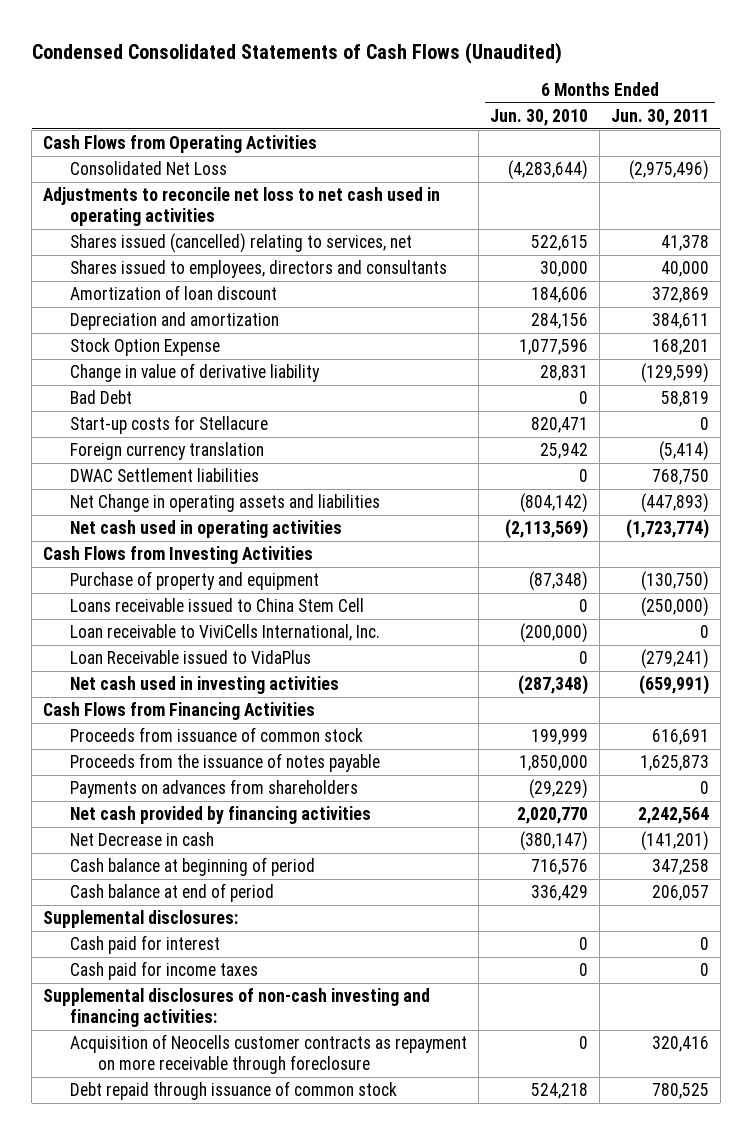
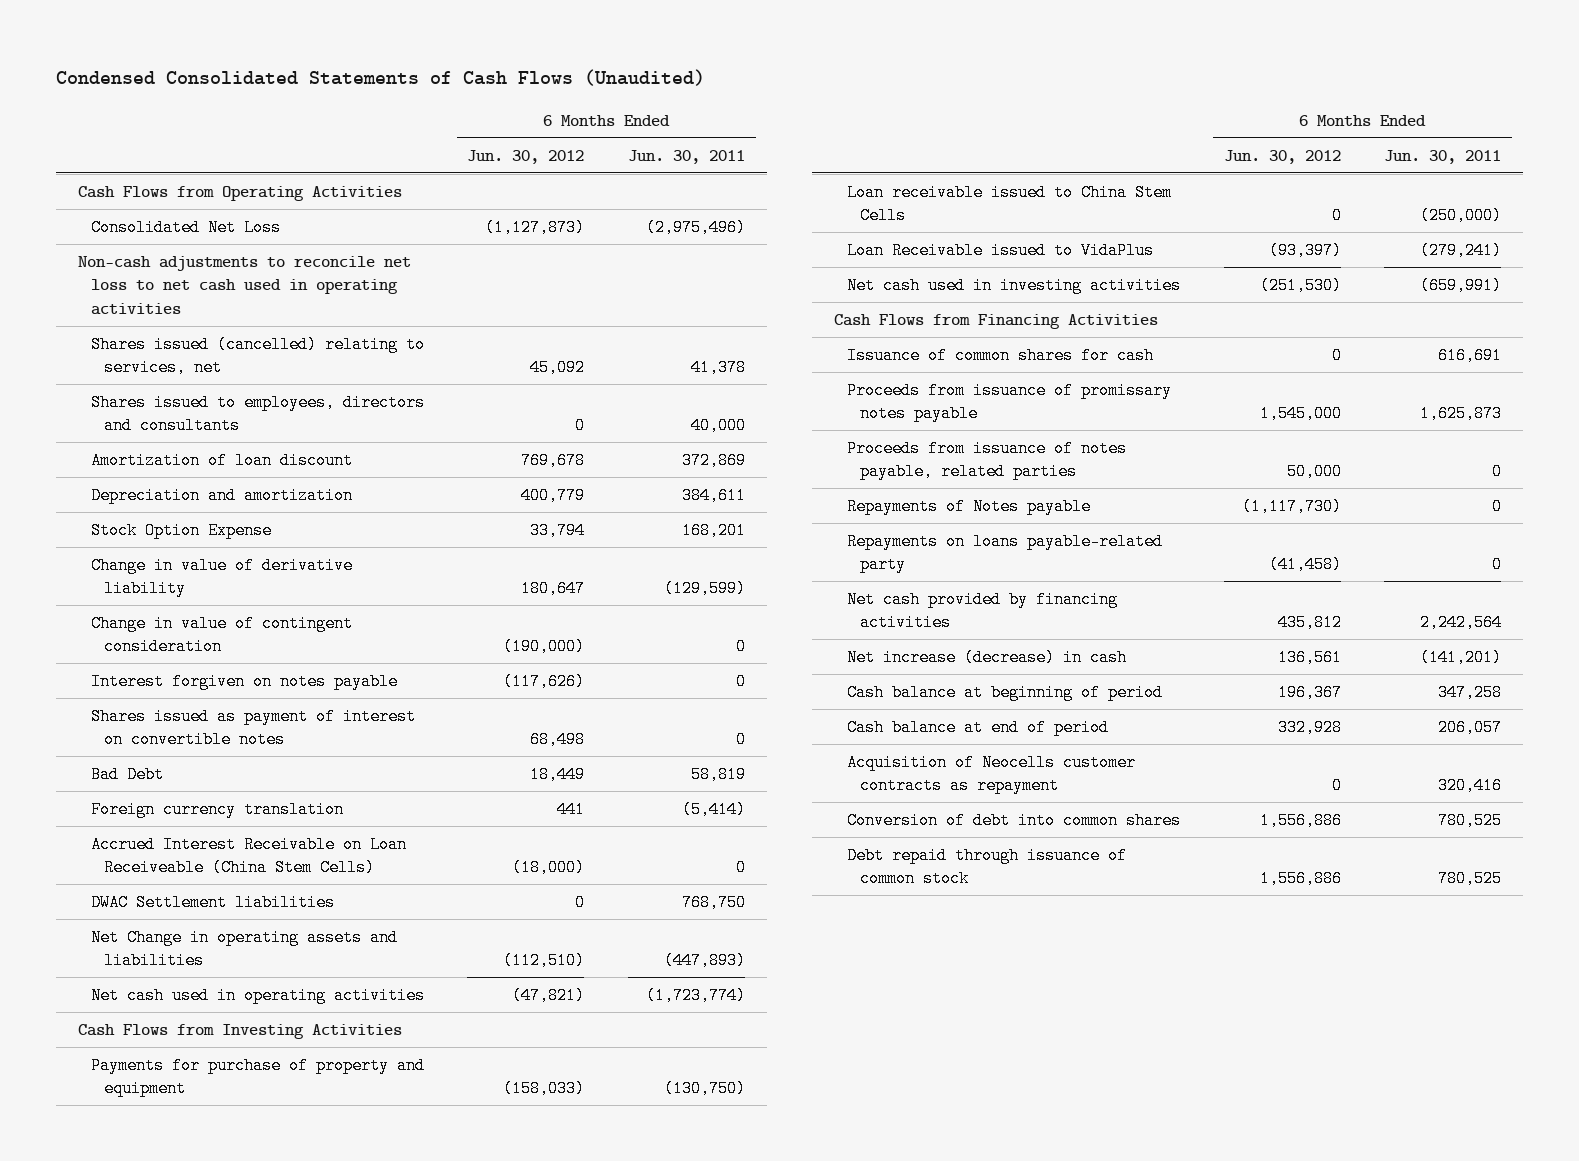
- | 6 Months Ended Jun. 30, 2010 | 6 Months Ended Jun. 30, 2011
+ | 6 Months Ended Jun. 30, 2012 | 6 Months Ended Jun. 30, 2011
- Adjustments to reconcile net loss to net cash used in operating activities
+ Non-cash adjustments to reconcile net loss to net cash used in operating activities
+ Change in value of contingent consideration | (190,000) | 0
+ Interest forgiven on notes payable | (117,626) | 0
+ Shares issued as payment of interest on convertible notes | 68,498 | 0
- Start-up costs for Stellacure | 820,471 | 0
+ Accrued Interest Receivable on Loan Receiveable (China Stem Cells) | (18,000) | 0
- Purchase of property and equipment | (87,348) | (130,750)
- Loans receivable issued to China Stem Cell | 0 | (250,000)
- Loan receivable to ViviCells International, Inc. | (200,000) | 0
+ Payments for purchase of property and equipment | (158,033) | (130,750)
+ Loan receivable issued to China Stem Cells | 0 | (250,000)
- Proceeds from issuance of common stock | 199,999 | 616,691
- Proceeds from the issuance of notes payable | 1,850,000 | 1,625,873
- Payments on advances from shareholders | (29,229) | 0
+ Issuance of common shares for cash | 0 | 616,691
+ Proceeds from issuance of promissary notes payable | 1,545,000 | 1,625,873
+ Proceeds from issuance of notes payable, related parties | 50,000 | 0
+ Repayments of Notes payable | (1,117,730) | 0
+ Repayments on loans payable-related party | (41,458) | 0
- Net Decrease in cash | (380,147) | (141,201)
+ Net increase (decrease) in cash | 136,561 | (141,201)
- Supplemental disclosures:
- Cash paid for interest | 0 | 0
- Cash paid for income taxes | 0 | 0
- Supplemental disclosures of non-cash investing and financing activities:
- Acquisition of Neocells customer contracts as repayment on more receivable through foreclosure | 0 | 320,416
+ Acquisition of Neocells customer contracts as repayment | 0 | 320,416
+ Conversion of debt into common shares | 1,556,886 | 780,525

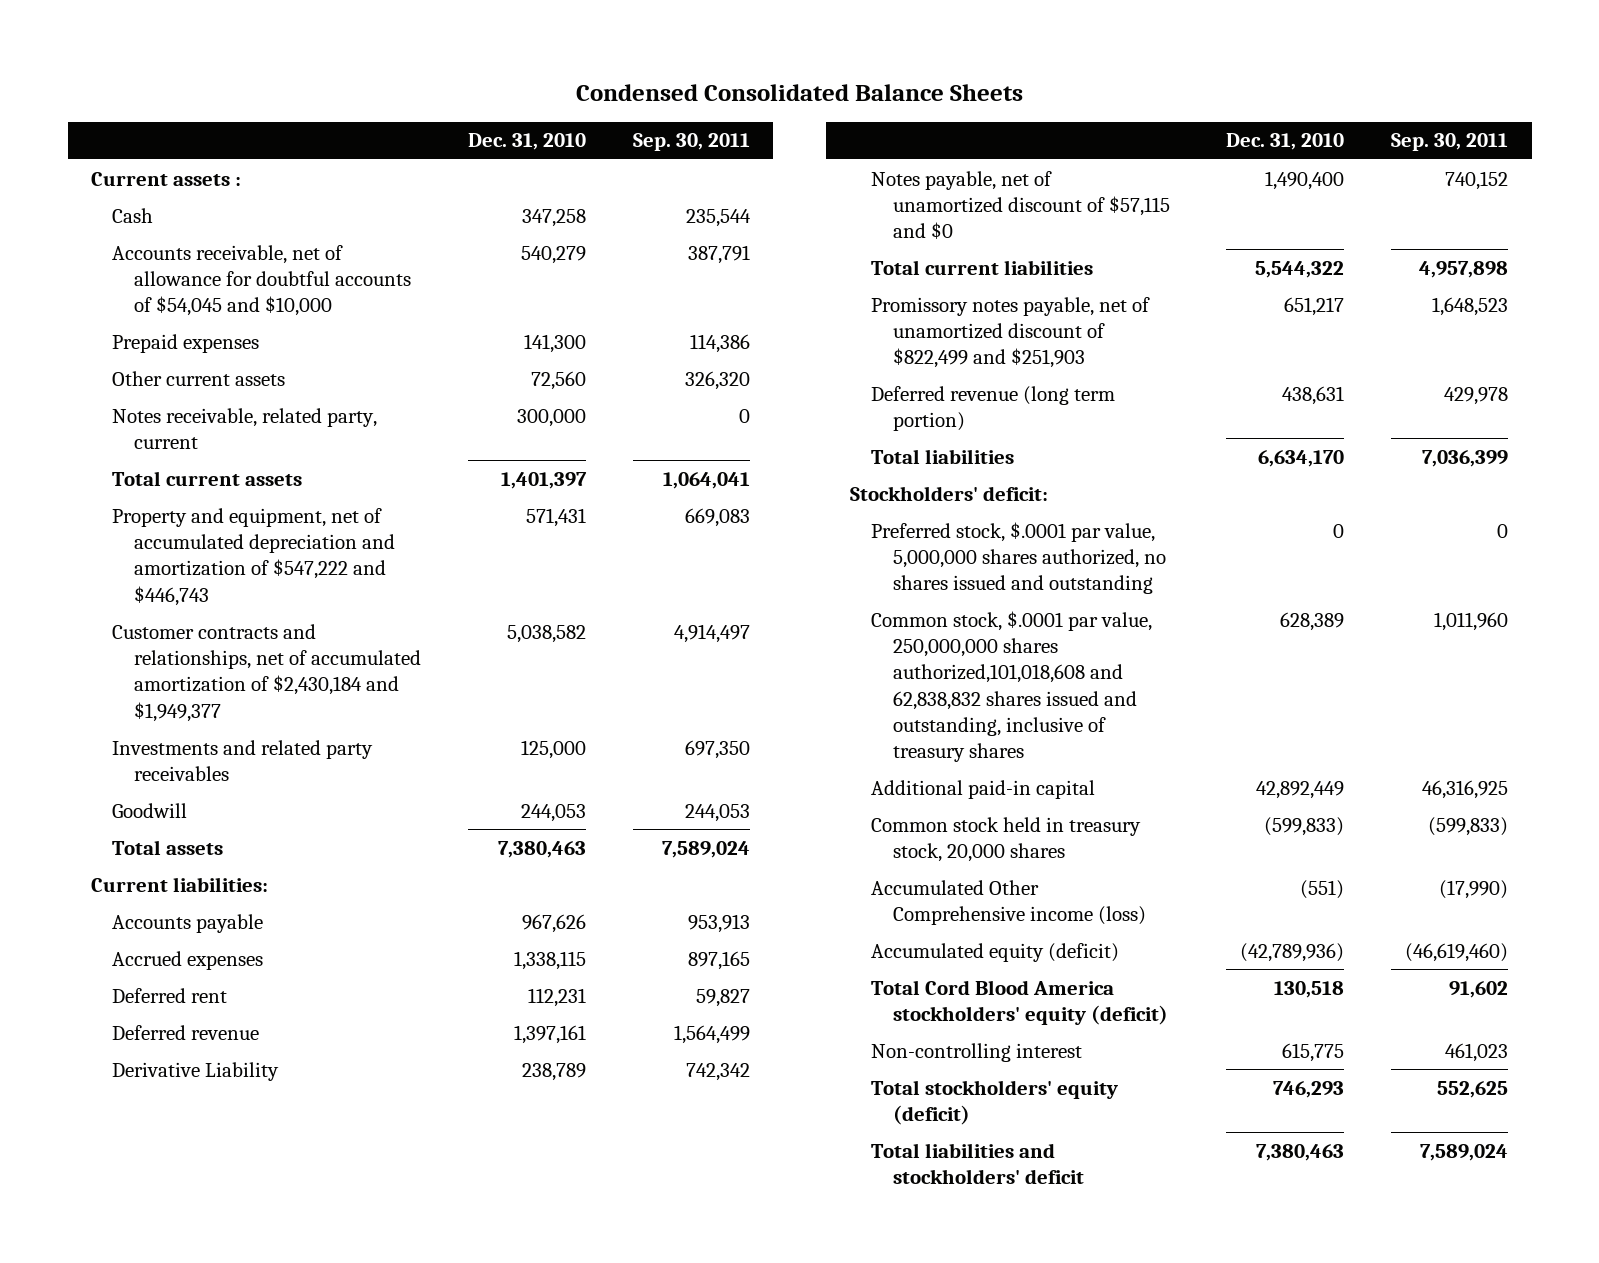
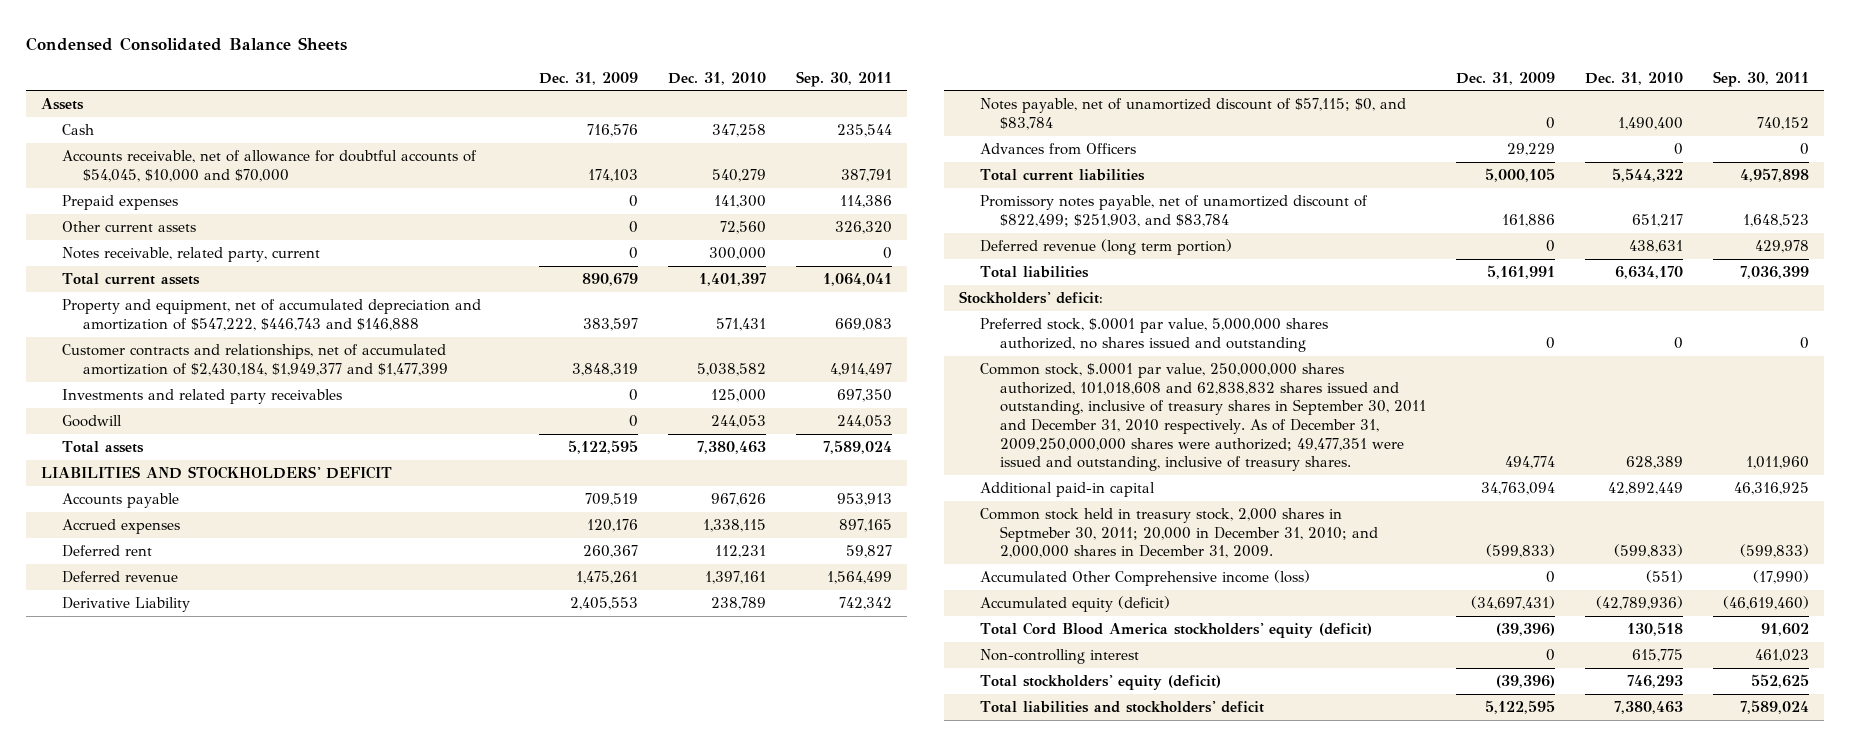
- | Dec. 31, 2010 | Sep. 30, 2011
+ | Dec. 31, 2009 | Dec. 31, 2010 | Sep. 30, 2011
- Current assets :
+ Assets
- Accounts receivable, net of allowance for doubtful accounts of $54,045 and $10,000 | 540,279 | 387,791
+ Accounts receivable, net of allowance for doubtful accounts of $54,045, $10,000 and $70,000 | 174,103 | 540,279 | 387,791
- Property and equipment, net of accumulated depreciation and amortization of $547,222 and $446,743 | 571,431 | 669,083
- Customer contracts and relationships, net of accumulated amortization of $2,430,184 and $1,949,377 | 5,038,582 | 4,914,497
+ Property and equipment, net of accumulated depreciation and amortization of $547,222, $446,743 and $146,888 | 383,597 | 571,431 | 669,083
+ Customer contracts and relationships, net of accumulated amortization of $2,430,184, $1,949,377 and $1,477,399 | 3,848,319 | 5,038,582 | 4,914,497
- Current liabilities:
+ LIABILITIES AND STOCKHOLDERS' DEFICIT
- Notes payable, net of unamortized discount of $57,115 and $0 | 1,490,400 | 740,152
+ Notes payable, net of unamortized discount of $57,115; $0, and $83,784 | 0 | 1,490,400 | 740,152
+ Advances from Officers | 29,229 | 0 | 0
- Promissory notes payable, net of unamortized discount of $822,499 and $251,903 | 651,217 | 1,648,523
+ Promissory notes payable, net of unamortized discount of $822,499; $251,903, and $83,784 | 161,886 | 651,217 | 1,648,523
- Common stock, $.0001 par value, 250,000,000 shares authorized,101,018,608 and 62,838,832 shares issued and outstanding, inclusive of treasury shares | 628,389 | 1,011,960
+ Common stock, $.0001 par value, 250,000,000 shares authorized, 101,018,608 and 62,838,832 shares issued and outstanding, inclusive of treasury shares in September 30, 2011 and December 31, 2010 respectively. As of December 31, 2009,250,000,000 shares were authorized; 49,477,351 were issued and outstanding, inclusive of treasury shares. | 494,774 | 628,389 | 1,011,960
- Common stock held in treasury stock, 20,000 shares | (599,833) | (599,833)
+ Common stock held in treasury stock, 2,000 shares in Septmeber 30, 2011; 20,000 in December 31, 2010; and 2,000,000 shares in December 31, 2009. | (599,833) | (599,833) | (599,833)

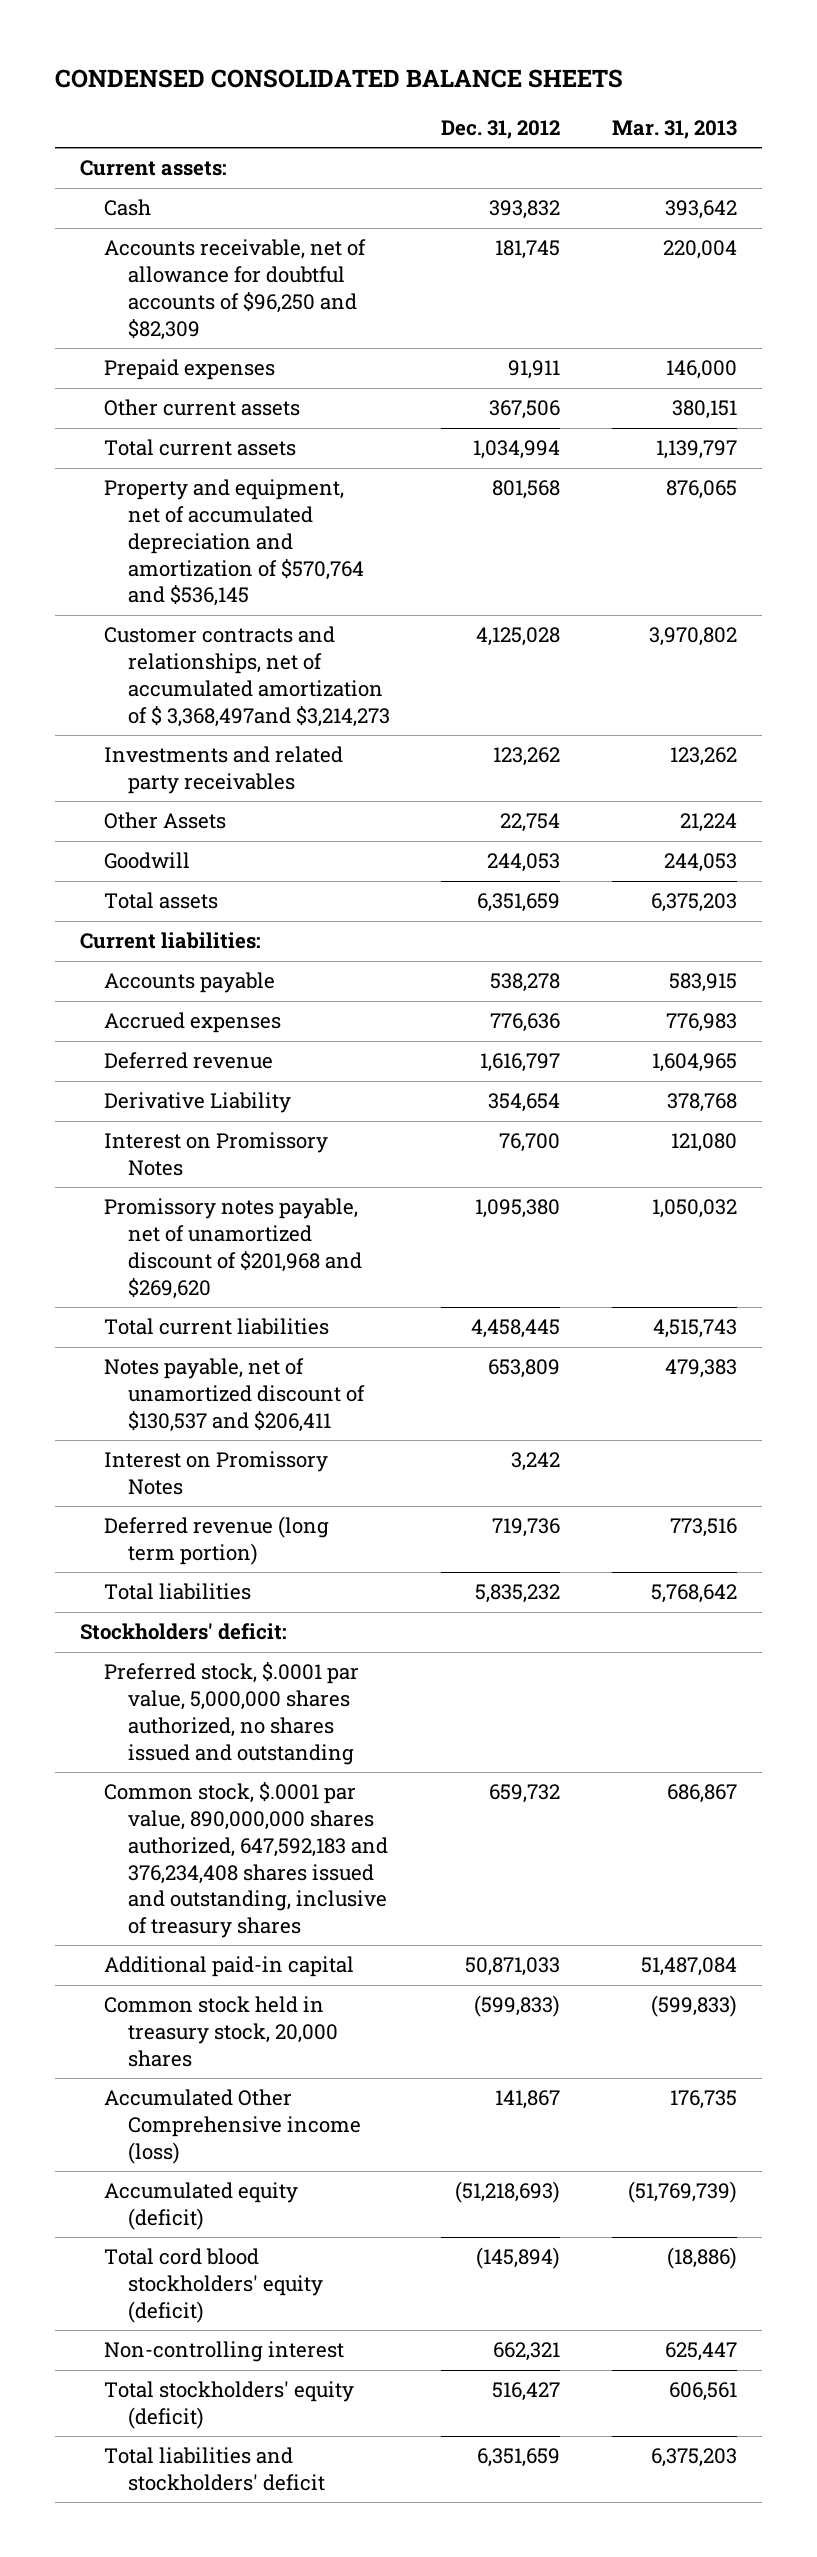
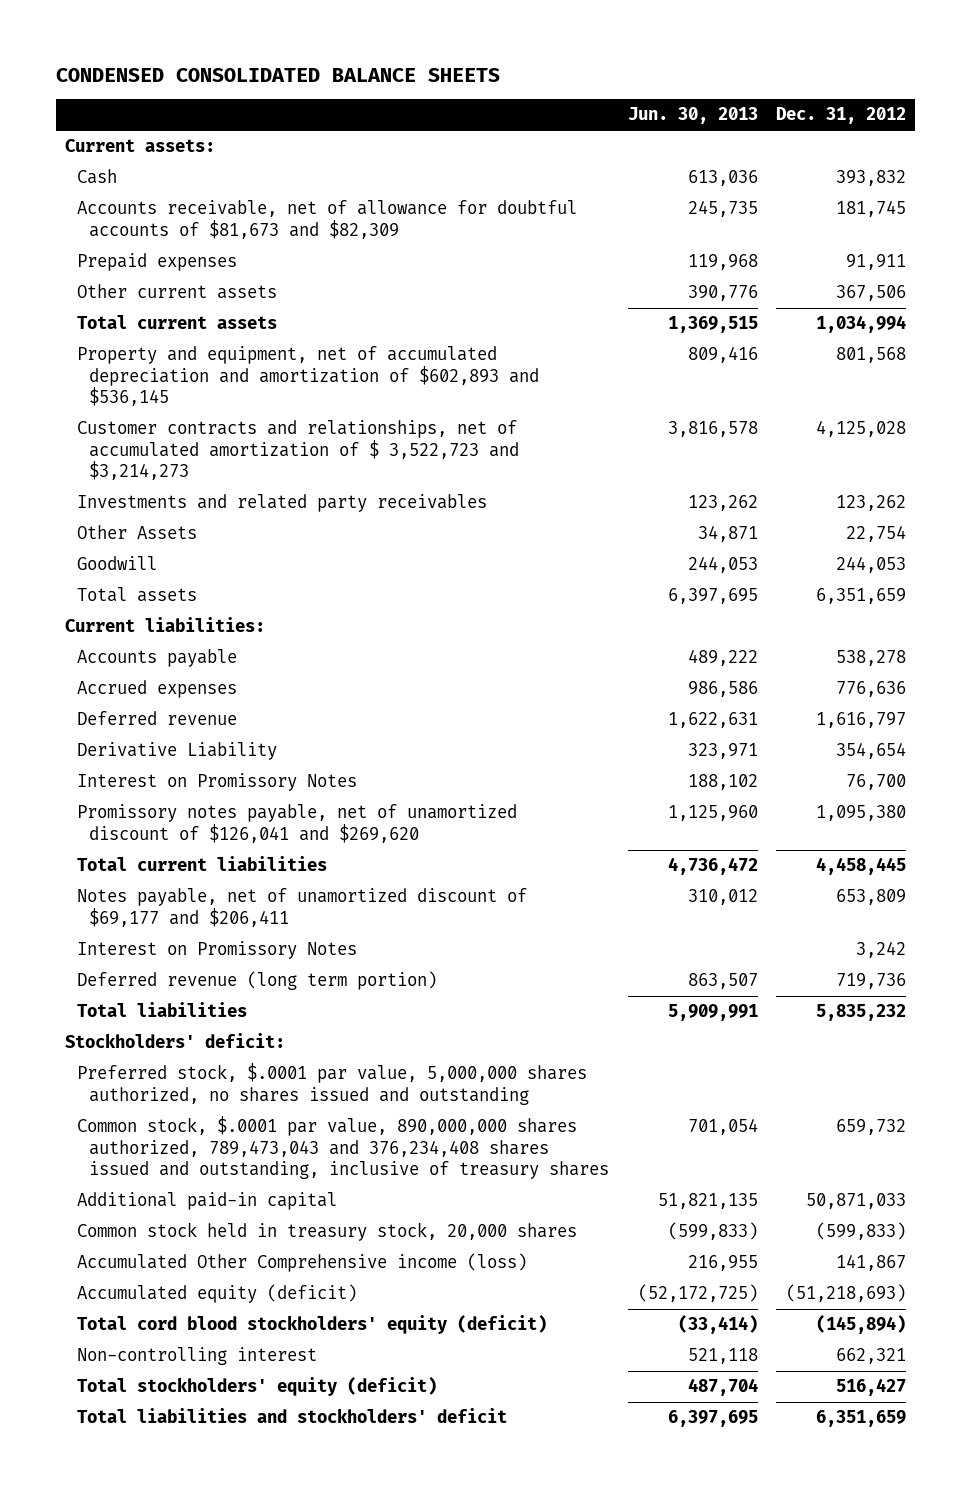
- | Dec. 31, 2012 | Mar. 31, 2013
+ | Jun. 30, 2013 | Dec. 31, 2012
- Accounts receivable, net of allowance for doubtful accounts of $96,250 and $82,309 | 181,745 | 220,004
+ Accounts receivable, net of allowance for doubtful accounts of $81,673 and $82,309 | 245,735 | 181,745
- Property and equipment, net of accumulated depreciation and amortization of $570,764 and $536,145 | 801,568 | 876,065
- Customer contracts and relationships, net of accumulated amortization of $ 3,368,497and $3,214,273 | 4,125,028 | 3,970,802
+ Property and equipment, net of accumulated depreciation and amortization of $602,893 and $536,145 | 809,416 | 801,568
+ Customer contracts and relationships, net of accumulated amortization of $ 3,522,723 and $3,214,273 | 3,816,578 | 4,125,028
- Promissory notes payable, net of unamortized discount of $201,968 and $269,620 | 1,095,380 | 1,050,032
+ Promissory notes payable, net of unamortized discount of $126,041 and $269,620 | 1,125,960 | 1,095,380
- Notes payable, net of unamortized discount of $130,537 and $206,411 | 653,809 | 479,383
+ Notes payable, net of unamortized discount of $69,177 and $206,411 | 310,012 | 653,809
- Common stock, $.0001 par value, 890,000,000 shares authorized, 647,592,183 and 376,234,408 shares issued and outstanding, inclusive of treasury shares | 659,732 | 686,867
+ Common stock, $.0001 par value, 890,000,000 shares authorized, 789,473,043 and 376,234,408 shares issued and outstanding, inclusive of treasury shares | 701,054 | 659,732

